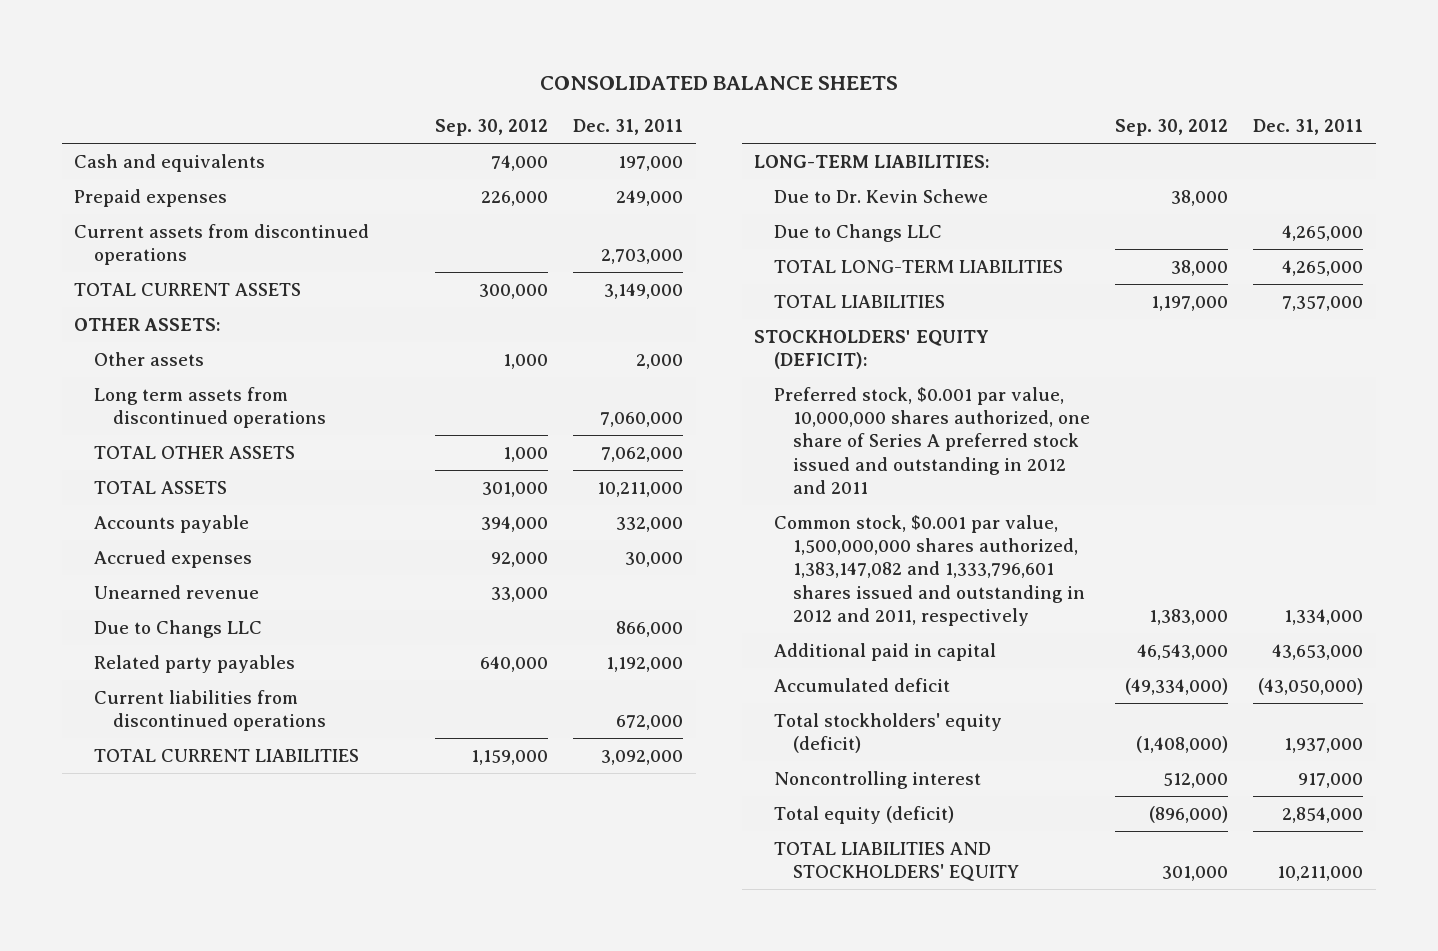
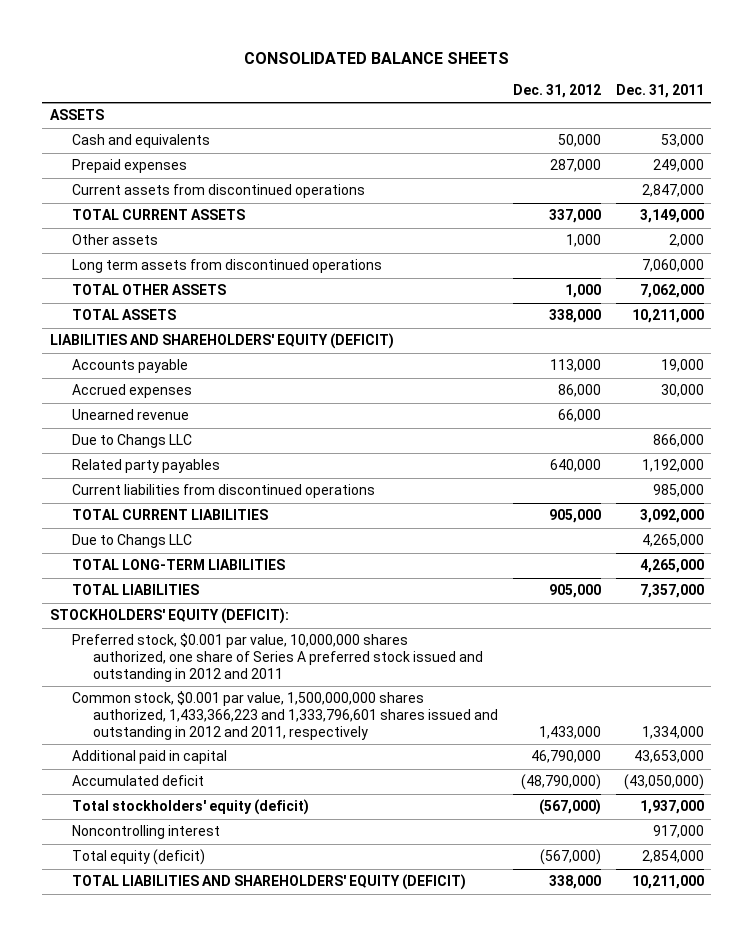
- | Sep. 30, 2012 | Dec. 31, 2011
+ | Dec. 31, 2012 | Dec. 31, 2011
- Cash and equivalents | 74,000 | 197,000
+ ASSETS
+ Cash and equivalents | 50,000 | 53,000
- Current assets from discontinued operations | | 2,703,000
+ Current assets from discontinued operations | | 2,847,000
- OTHER ASSETS:
- Accounts payable | 394,000 | 332,000
+ LIABILITIES AND SHAREHOLDERS' EQUITY (DEFICIT)
+ Accounts payable | 113,000 | 19,000
- Current liabilities from discontinued operations | | 672,000
+ Current liabilities from discontinued operations | | 985,000
- LONG-TERM LIABILITIES:
- Due to Dr. Kevin Schewe | 38,000 |
- Common stock, $0.001 par value, 1,500,000,000 shares authorized, 1,383,147,082 and 1,333,796,601 shares issued and outstanding in 2012 and 2011, respectively | 1,383,000 | 1,334,000
+ Common stock, $0.001 par value, 1,500,000,000 shares authorized, 1,433,366,223 and 1,333,796,601 shares issued and outstanding in 2012 and 2011, respectively | 1,433,000 | 1,334,000
- TOTAL LIABILITIES AND STOCKHOLDERS' EQUITY | 301,000 | 10,211,000
+ TOTAL LIABILITIES AND SHAREHOLDERS' EQUITY (DEFICIT) | 338,000 | 10,211,000

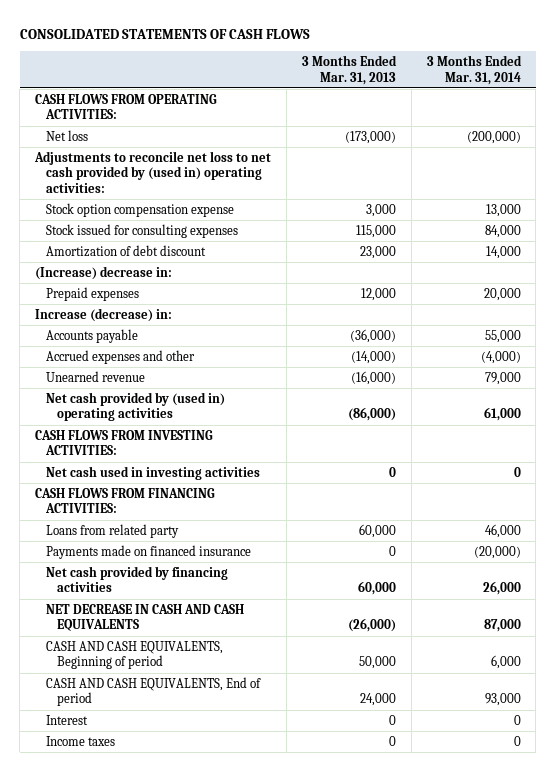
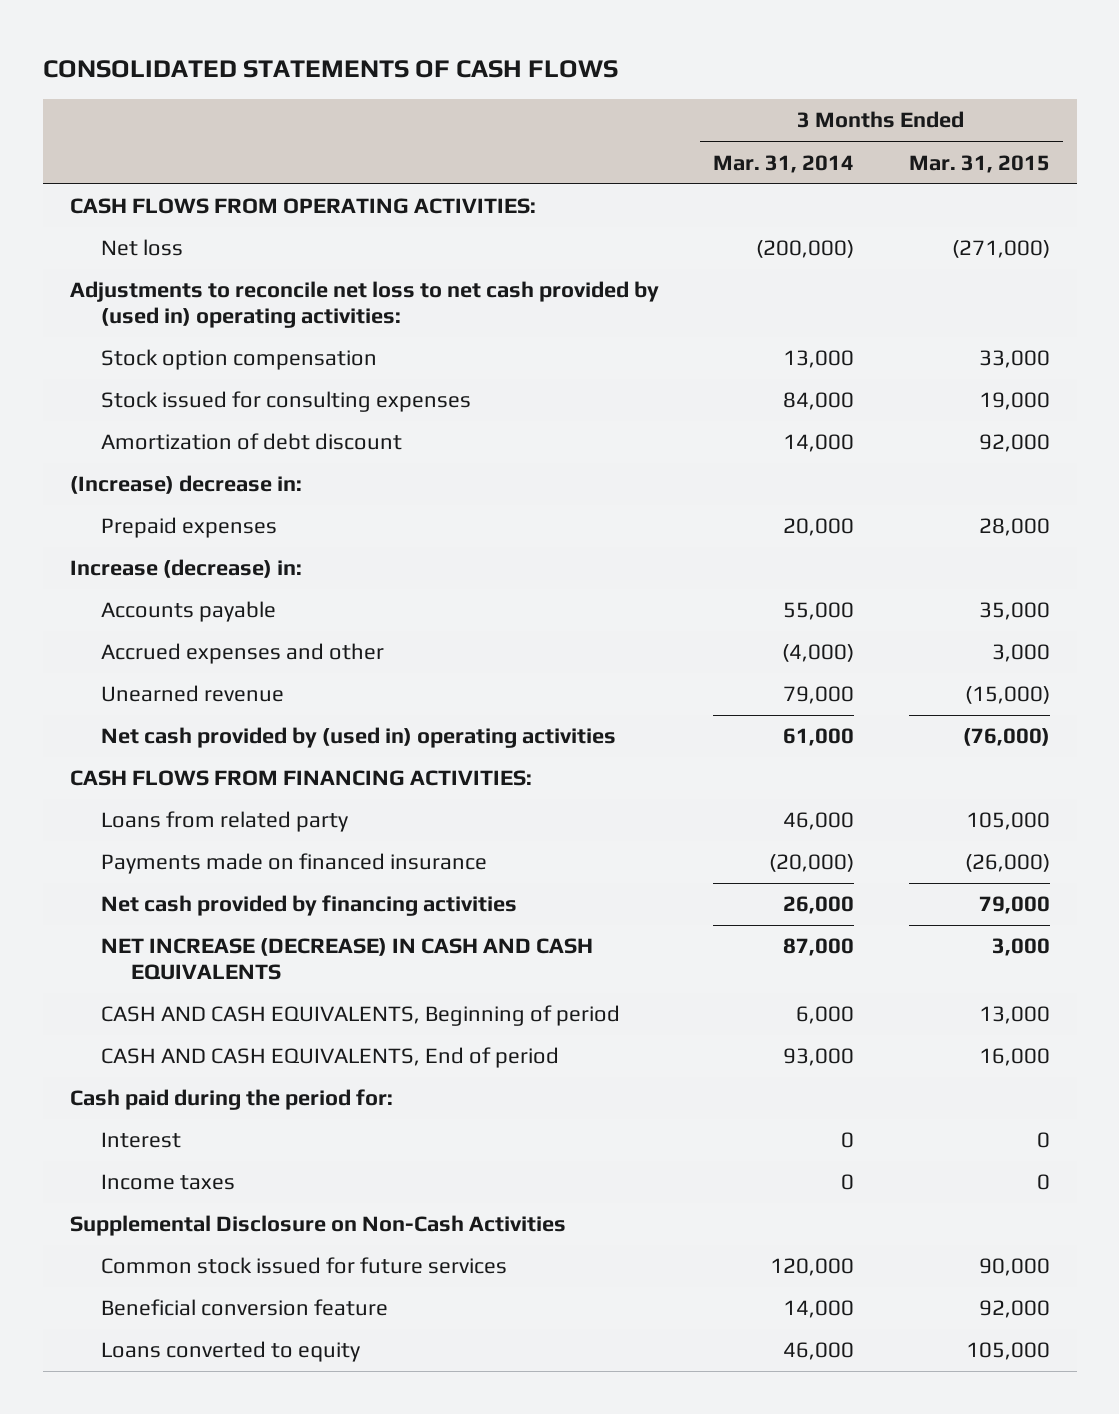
- | 3 Months Ended Mar. 31, 2013 | 3 Months Ended Mar. 31, 2014
+ | 3 Months Ended Mar. 31, 2014 | 3 Months Ended Mar. 31, 2015
- Stock option compensation expense | 3,000 | 13,000
+ Stock option compensation | 13,000 | 33,000
- CASH FLOWS FROM INVESTING ACTIVITIES:
- Net cash used in investing activities | 0 | 0
- NET DECREASE IN CASH AND CASH EQUIVALENTS | (26,000) | 87,000
+ NET INCREASE (DECREASE) IN CASH AND CASH EQUIVALENTS | 87,000 | 3,000
+ Cash paid during the period for:
+ Supplemental Disclosure on Non-Cash Activities
+ Common stock issued for future services | 120,000 | 90,000
+ Beneficial conversion feature | 14,000 | 92,000
+ Loans converted to equity | 46,000 | 105,000

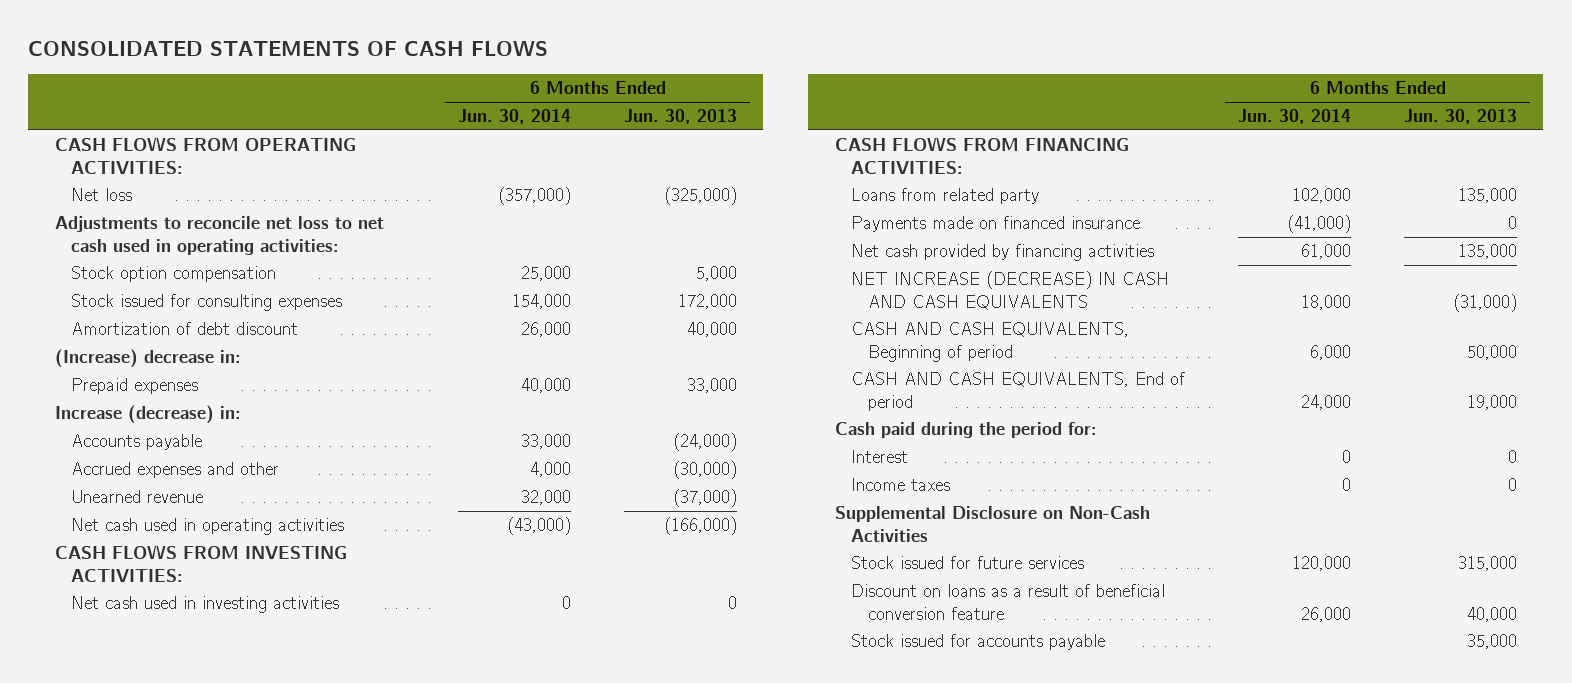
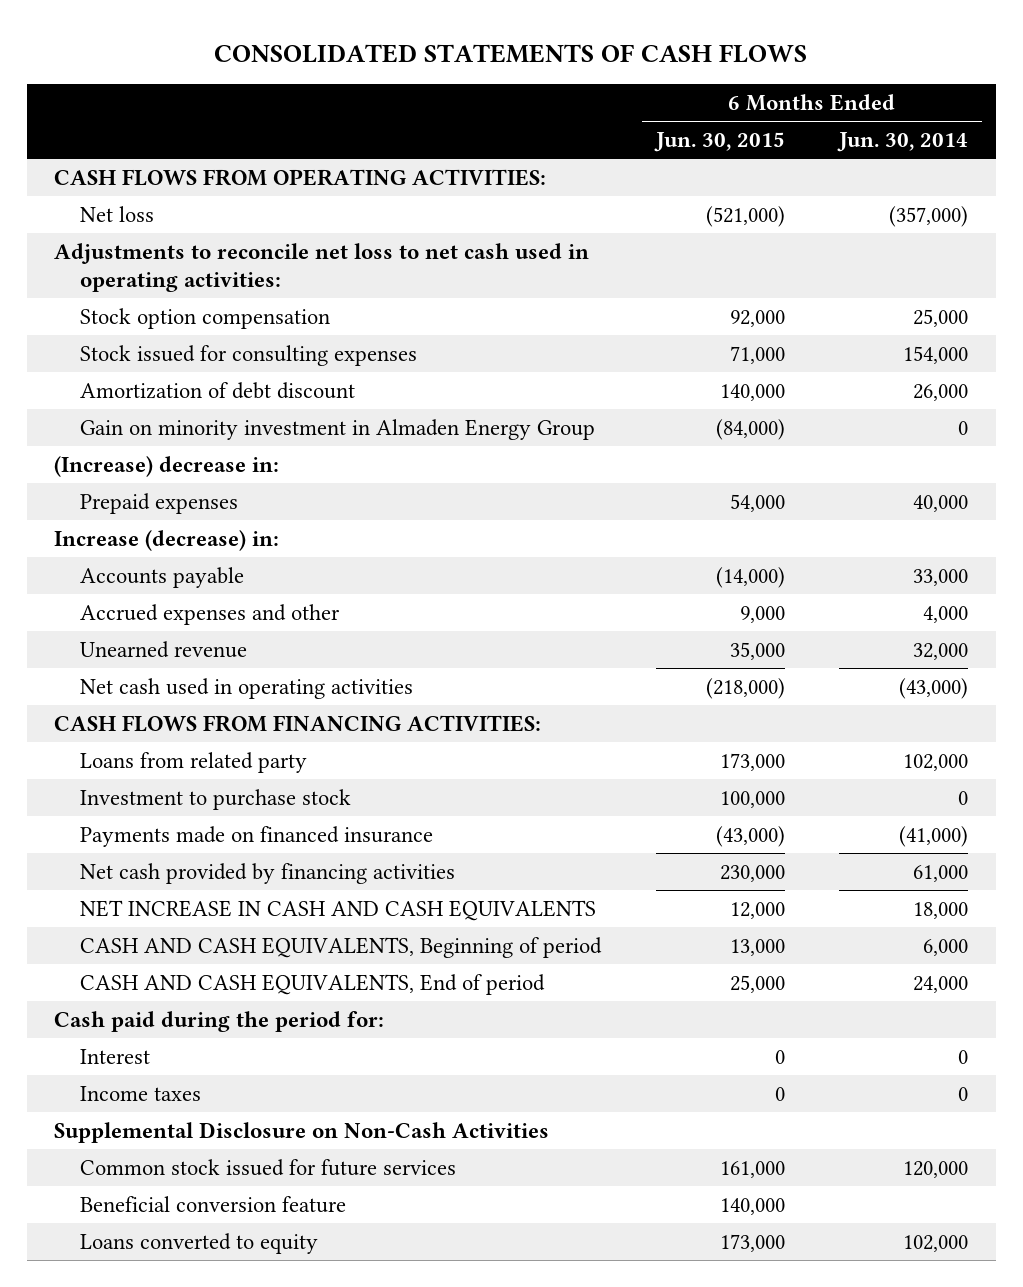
- | 6 Months Ended Jun. 30, 2014 | 6 Months Ended Jun. 30, 2013
+ | 6 Months Ended Jun. 30, 2015 | 6 Months Ended Jun. 30, 2014
+ Gain on minority investment in Almaden Energy Group | (84,000) | 0
- CASH FLOWS FROM INVESTING ACTIVITIES:
- Net cash used in investing activities | 0 | 0
+ Investment to purchase stock | 100,000 | 0
- NET INCREASE (DECREASE) IN CASH AND CASH EQUIVALENTS | 18,000 | (31,000)
+ NET INCREASE IN CASH AND CASH EQUIVALENTS | 12,000 | 18,000
- Stock issued for future services | 120,000 | 315,000
- Discount on loans as a result of beneficial conversion feature | 26,000 | 40,000
- Stock issued for accounts payable | | 35,000
+ Common stock issued for future services | 161,000 | 120,000
+ Beneficial conversion feature | 140,000 |
+ Loans converted to equity | 173,000 | 102,000

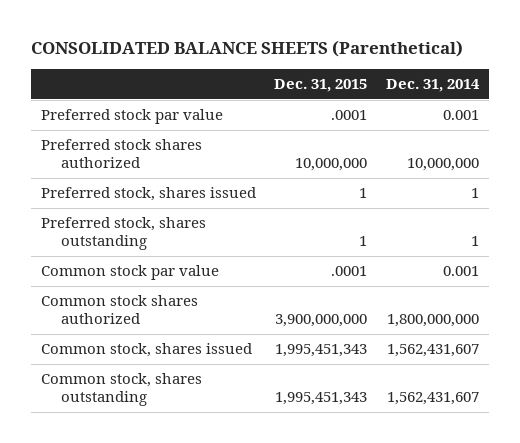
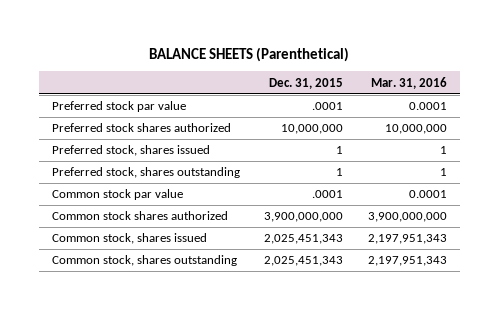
- CONSOLIDATED BALANCE SHEETS (Parenthetical)
+ BALANCE SHEETS (Parenthetical)
- | Dec. 31, 2015 | Dec. 31, 2014
+ | Dec. 31, 2015 | Mar. 31, 2016
- Common stock, shares issued | 1,995,451,343 | 1,562,431,607
- Common stock, shares outstanding | 1,995,451,343 | 1,562,431,607
+ Common stock, shares issued | 2,025,451,343 | 2,197,951,343
+ Common stock, shares outstanding | 2,025,451,343 | 2,197,951,343

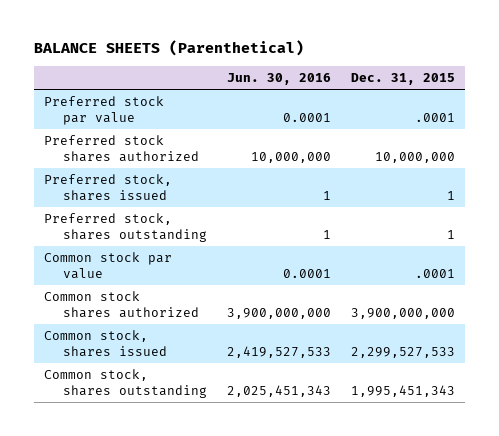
- | Dec. 31, 2015 | Mar. 31, 2016
+ | Jun. 30, 2016 | Dec. 31, 2015
- Common stock, shares issued | 2,025,451,343 | 2,197,951,343
- Common stock, shares outstanding | 2,025,451,343 | 2,197,951,343
+ Common stock, shares issued | 2,419,527,533 | 2,299,527,533
+ Common stock, shares outstanding | 2,025,451,343 | 1,995,451,343

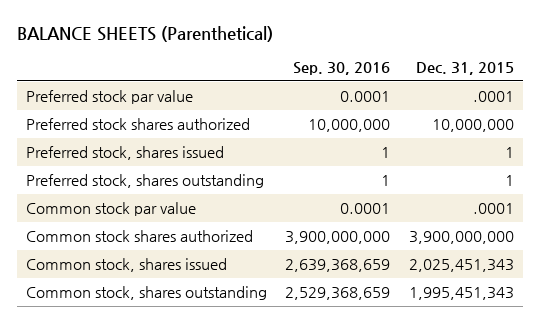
- | Jun. 30, 2016 | Dec. 31, 2015
+ | Sep. 30, 2016 | Dec. 31, 2015
- Common stock, shares issued | 2,419,527,533 | 2,299,527,533
+ Common stock, shares issued | 2,639,368,659 | 2,025,451,343

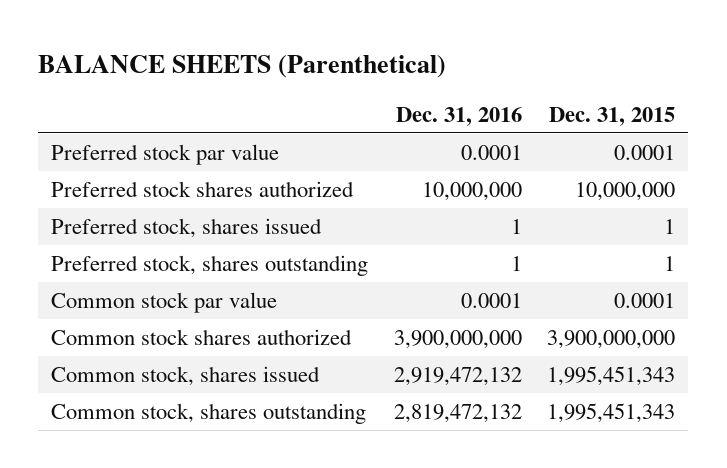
- | Sep. 30, 2016 | Dec. 31, 2015
+ | Dec. 31, 2016 | Dec. 31, 2015
- Preferred stock par value | 0.0001 | .0001
+ Preferred stock par value | 0.0001 | 0.0001
- Common stock par value | 0.0001 | .0001
+ Common stock par value | 0.0001 | 0.0001
- Common stock, shares issued | 2,639,368,659 | 2,025,451,343
+ Common stock, shares issued | 2,919,472,132 | 1,995,451,343

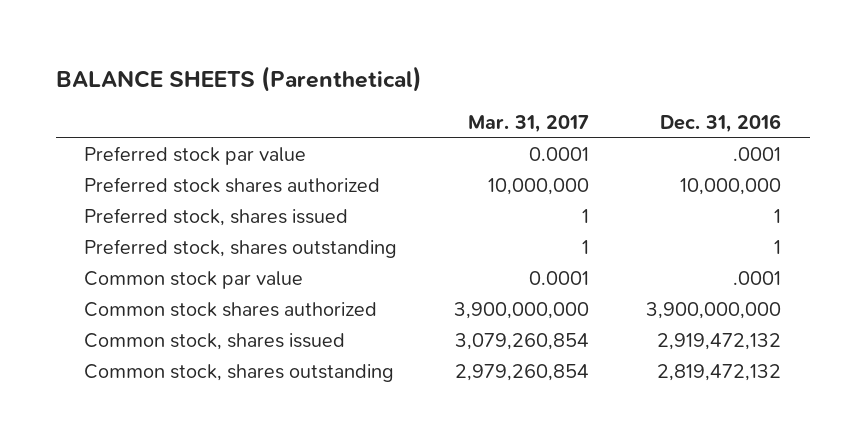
- | Dec. 31, 2016 | Dec. 31, 2015
+ | Mar. 31, 2017 | Dec. 31, 2016
- Preferred stock par value | 0.0001 | 0.0001
+ Preferred stock par value | 0.0001 | .0001
- Common stock par value | 0.0001 | 0.0001
+ Common stock par value | 0.0001 | .0001

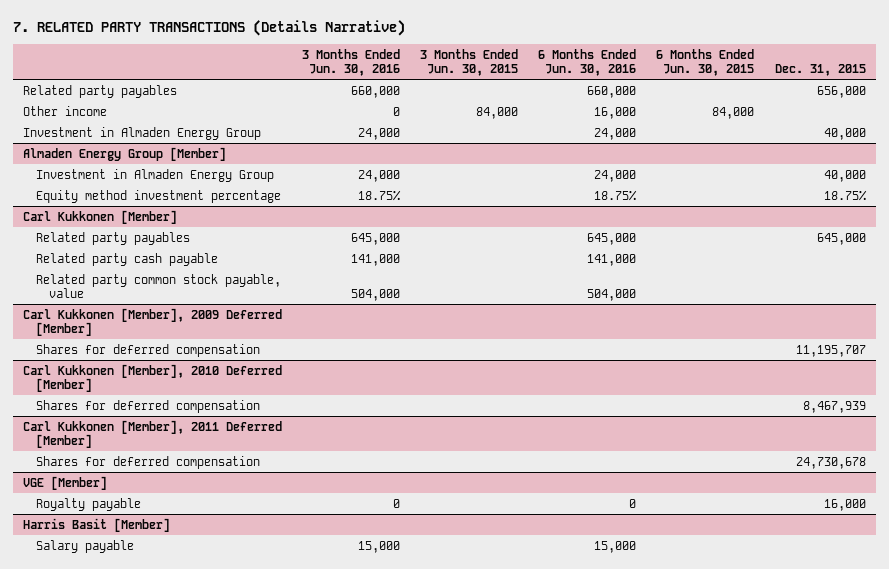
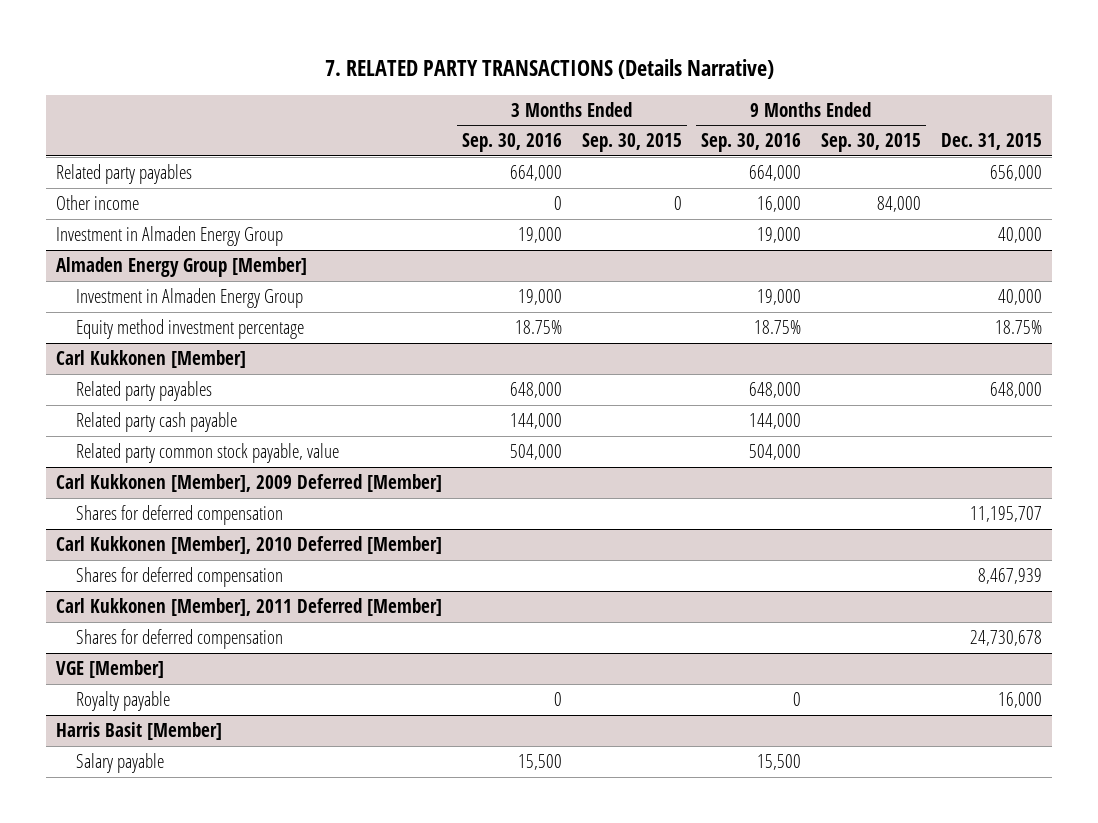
- | 3 Months Ended Jun. 30, 2016 | 3 Months Ended Jun. 30, 2015 | 6 Months Ended Jun. 30, 2016 | 6 Months Ended Jun. 30, 2015 | Dec. 31, 2015
+ | 3 Months Ended Sep. 30, 2016 | 3 Months Ended Sep. 30, 2015 | 9 Months Ended Sep. 30, 2016 | 9 Months Ended Sep. 30, 2015 | Dec. 31, 2015
@ Carl Kukkonen [Member]
- Related party payables | 645,000 | | 645,000 | | 645,000
+ Related party payables | 648,000 | | 648,000 | | 648,000

